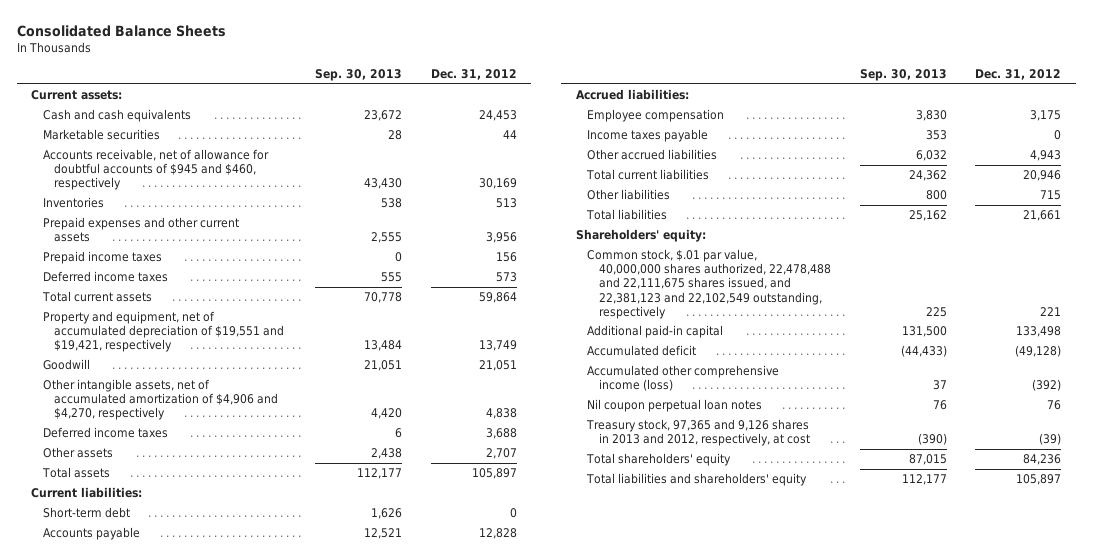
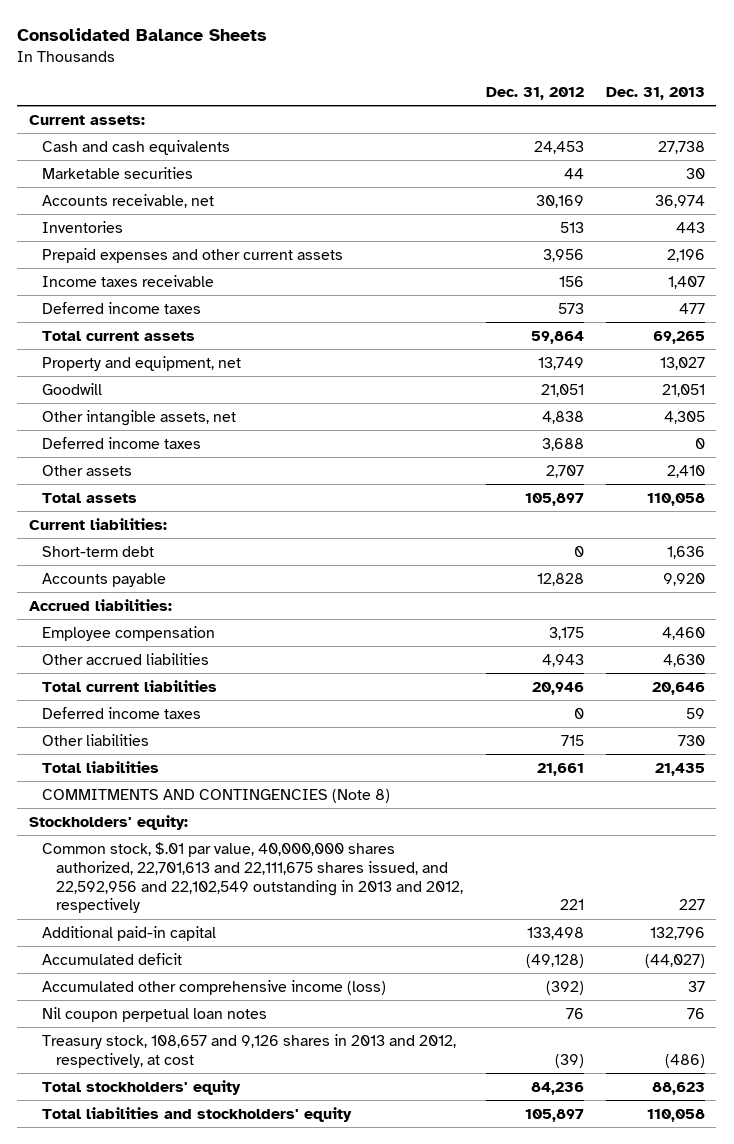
- | Sep. 30, 2013 | Dec. 31, 2012
+ | Dec. 31, 2012 | Dec. 31, 2013
- Accounts receivable, net of allowance for doubtful accounts of $945 and $460, respectively | 43,430 | 30,169
+ Accounts receivable, net | 30,169 | 36,974
- Prepaid income taxes | 0 | 156
+ Income taxes receivable | 156 | 1,407
- Property and equipment, net of accumulated depreciation of $19,551 and $19,421, respectively | 13,484 | 13,749
+ Property and equipment, net | 13,749 | 13,027
- Other intangible assets, net of accumulated amortization of $4,906 and $4,270, respectively | 4,420 | 4,838
+ Other intangible assets, net | 4,838 | 4,305
- Income taxes payable | 353 | 0
+ Deferred income taxes | 0 | 59
- Shareholders' equity:
- Common stock, $.01 par value, 40,000,000 shares authorized, 22,478,488 and 22,111,675 shares issued, and 22,381,123 and 22,102,549 outstanding, respectively | 225 | 221
+ COMMITMENTS AND CONTINGENCIES (Note 8)
+ Stockholders' equity:
+ Common stock, $.01 par value, 40,000,000 shares authorized, 22,701,613 and 22,111,675 shares issued, and 22,592,956 and 22,102,549 outstanding in 2013 and 2012, respectively | 221 | 227
- Treasury stock, 97,365 and 9,126 shares in 2013 and 2012, respectively, at cost | (390) | (39)
- Total shareholders' equity | 87,015 | 84,236
- Total liabilities and shareholders' equity | 112,177 | 105,897
+ Treasury stock, 108,657 and 9,126 shares in 2013 and 2012, respectively, at cost | (39) | (486)
+ Total stockholders' equity | 84,236 | 88,623
+ Total liabilities and stockholders' equity | 105,897 | 110,058

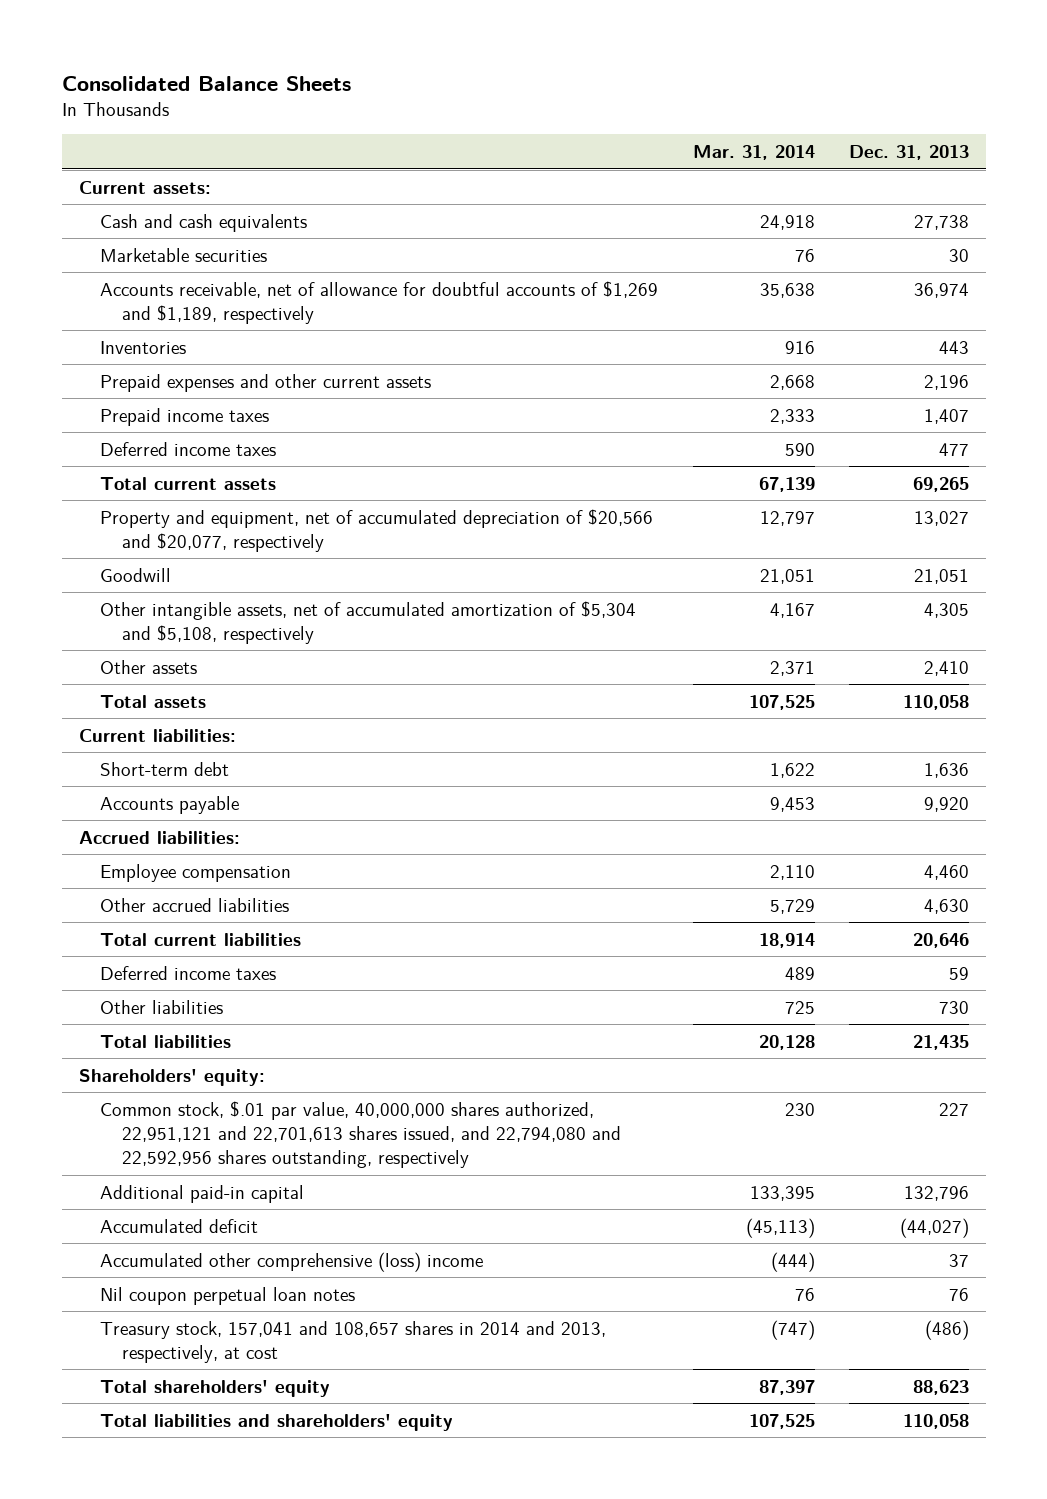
- | Dec. 31, 2012 | Dec. 31, 2013
+ | Mar. 31, 2014 | Dec. 31, 2013
- Accounts receivable, net | 30,169 | 36,974
+ Accounts receivable, net of allowance for doubtful accounts of $1,269 and $1,189, respectively | 35,638 | 36,974
- Income taxes receivable | 156 | 1,407
+ Prepaid income taxes | 2,333 | 1,407
- Property and equipment, net | 13,749 | 13,027
+ Property and equipment, net of accumulated depreciation of $20,566 and $20,077, respectively | 12,797 | 13,027
- Other intangible assets, net | 4,838 | 4,305
- Deferred income taxes | 3,688 | 0
+ Other intangible assets, net of accumulated amortization of $5,304 and $5,108, respectively | 4,167 | 4,305
- COMMITMENTS AND CONTINGENCIES (Note 8)
- Stockholders' equity:
- Common stock, $.01 par value, 40,000,000 shares authorized, 22,701,613 and 22,111,675 shares issued, and 22,592,956 and 22,102,549 outstanding in 2013 and 2012, respectively | 221 | 227
+ Shareholders' equity:
+ Common stock, $.01 par value, 40,000,000 shares authorized, 22,951,121 and 22,701,613 shares issued, and 22,794,080 and 22,592,956 shares outstanding, respectively | 230 | 227
- Accumulated other comprehensive income (loss) | (392) | 37
+ Accumulated other comprehensive (loss) income | (444) | 37
- Treasury stock, 108,657 and 9,126 shares in 2013 and 2012, respectively, at cost | (39) | (486)
- Total stockholders' equity | 84,236 | 88,623
- Total liabilities and stockholders' equity | 105,897 | 110,058
+ Treasury stock, 157,041 and 108,657 shares in 2014 and 2013, respectively, at cost | (747) | (486)
+ Total shareholders' equity | 87,397 | 88,623
+ Total liabilities and shareholders' equity | 107,525 | 110,058

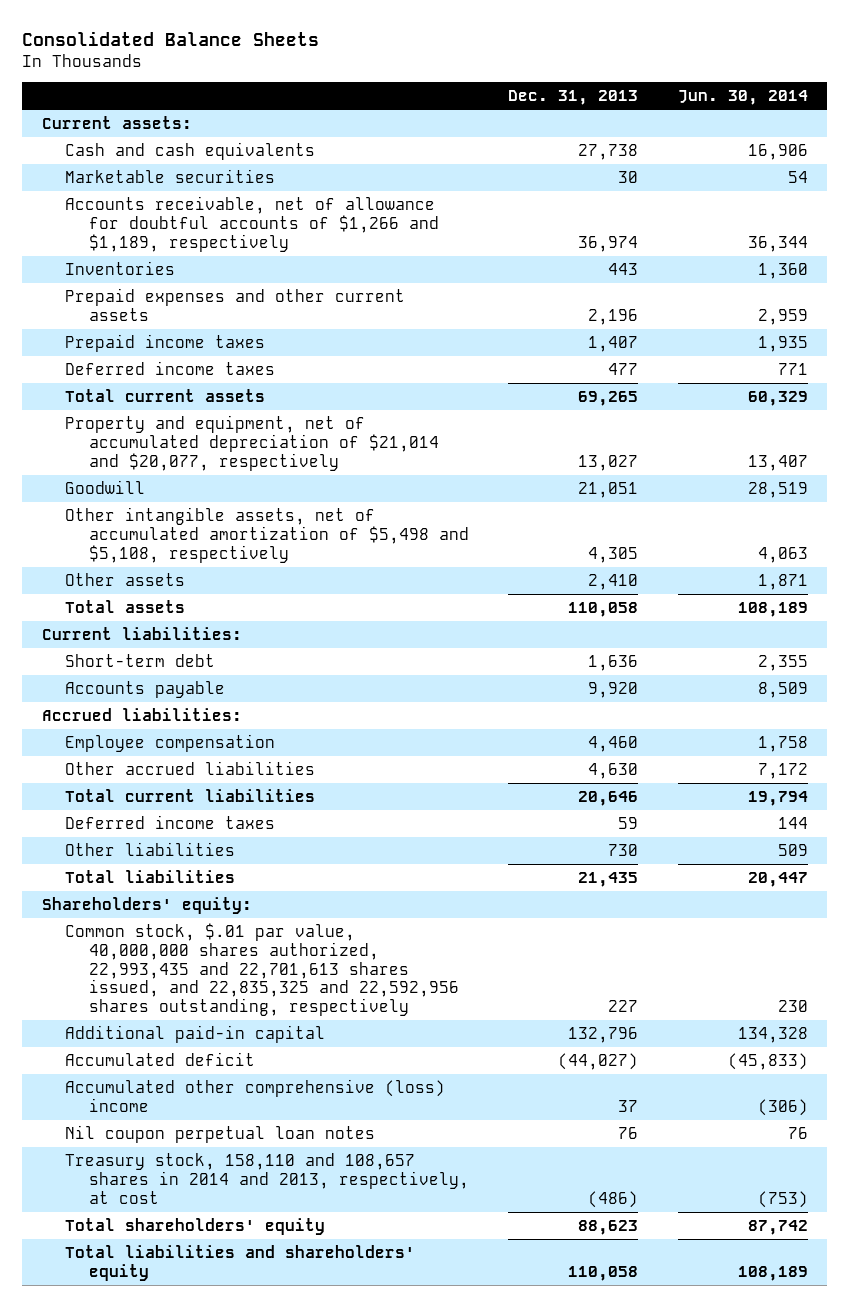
- | Mar. 31, 2014 | Dec. 31, 2013
+ | Dec. 31, 2013 | Jun. 30, 2014
- Accounts receivable, net of allowance for doubtful accounts of $1,269 and $1,189, respectively | 35,638 | 36,974
+ Accounts receivable, net of allowance for doubtful accounts of $1,266 and $1,189, respectively | 36,974 | 36,344
- Property and equipment, net of accumulated depreciation of $20,566 and $20,077, respectively | 12,797 | 13,027
+ Property and equipment, net of accumulated depreciation of $21,014 and $20,077, respectively | 13,027 | 13,407
- Other intangible assets, net of accumulated amortization of $5,304 and $5,108, respectively | 4,167 | 4,305
+ Other intangible assets, net of accumulated amortization of $5,498 and $5,108, respectively | 4,305 | 4,063
- Common stock, $.01 par value, 40,000,000 shares authorized, 22,951,121 and 22,701,613 shares issued, and 22,794,080 and 22,592,956 shares outstanding, respectively | 230 | 227
+ Common stock, $.01 par value, 40,000,000 shares authorized, 22,993,435 and 22,701,613 shares issued, and 22,835,325 and 22,592,956 shares outstanding, respectively | 227 | 230
- Treasury stock, 157,041 and 108,657 shares in 2014 and 2013, respectively, at cost | (747) | (486)
+ Treasury stock, 158,110 and 108,657 shares in 2014 and 2013, respectively, at cost | (486) | (753)

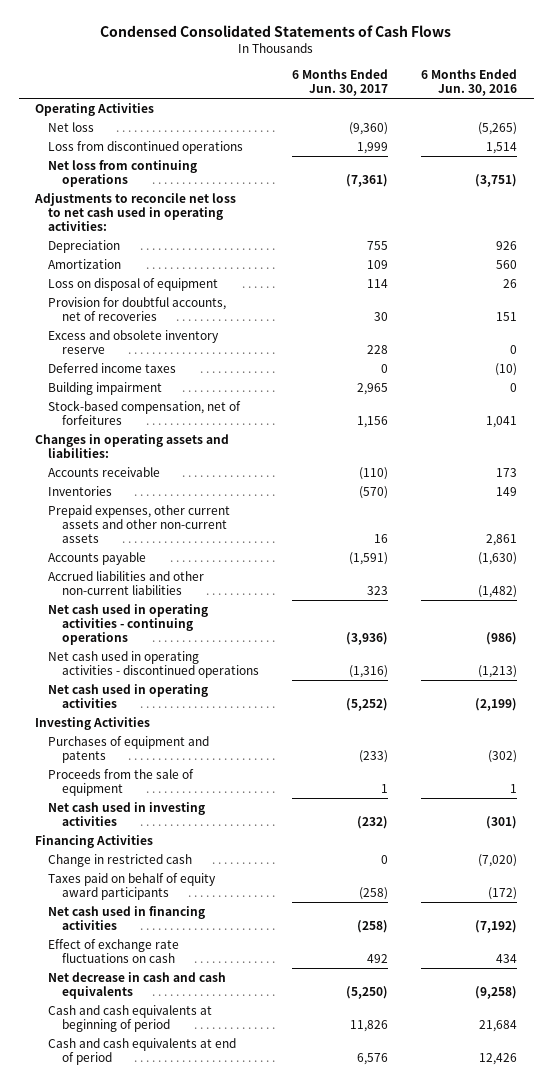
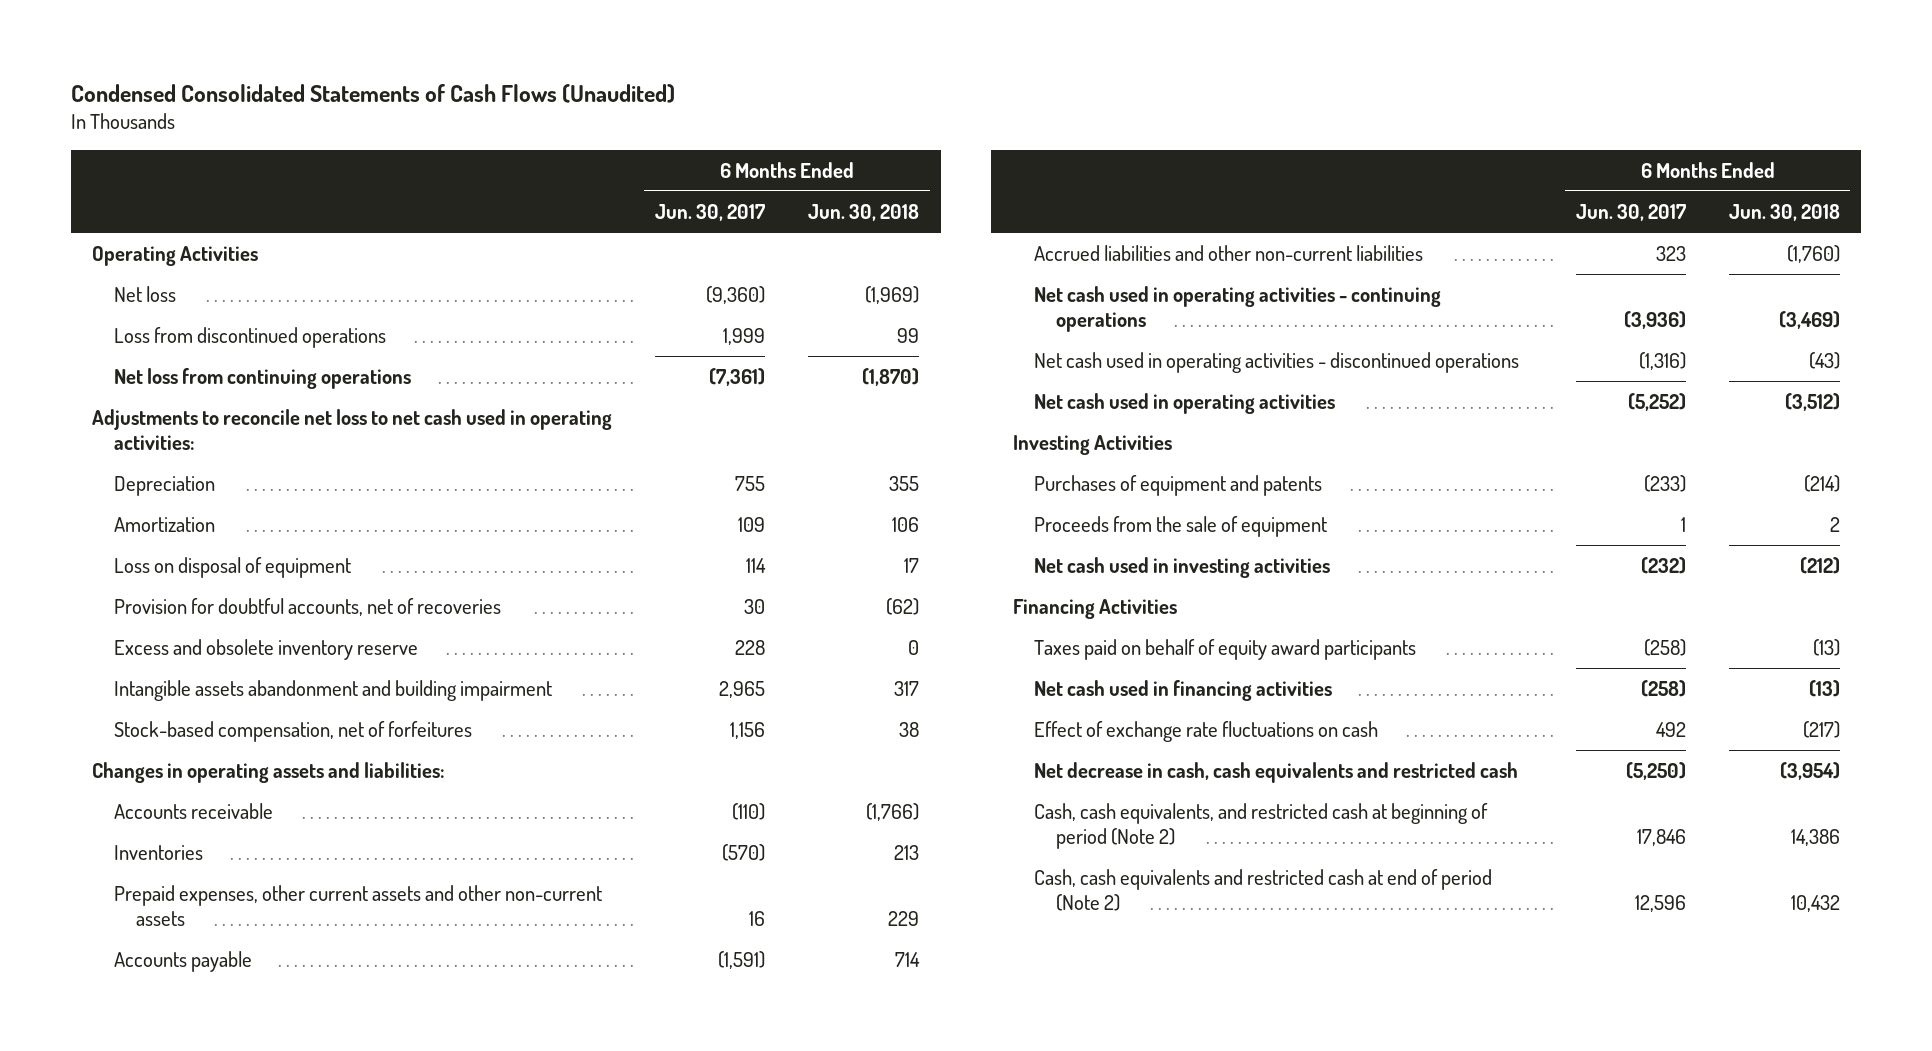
- Condensed Consolidated Statements of Cash Flows
+ Condensed Consolidated Statements of Cash Flows (Unaudited)
- | 6 Months Ended Jun. 30, 2017 | 6 Months Ended Jun. 30, 2016
+ | 6 Months Ended Jun. 30, 2017 | 6 Months Ended Jun. 30, 2018
- Deferred income taxes | 0 | (10)
- Building impairment | 2,965 | 0
+ Intangible assets abandonment and building impairment | 2,965 | 317
- Change in restricted cash | 0 | (7,020)
- Net decrease in cash and cash equivalents | (5,250) | (9,258)
- Cash and cash equivalents at beginning of period | 11,826 | 21,684
- Cash and cash equivalents at end of period | 6,576 | 12,426
+ Net decrease in cash, cash equivalents and restricted cash | (5,250) | (3,954)
+ Cash, cash equivalents, and restricted cash at beginning of period (Note 2) | 17,846 | 14,386
+ Cash, cash equivalents and restricted cash at end of period (Note 2) | 12,596 | 10,432

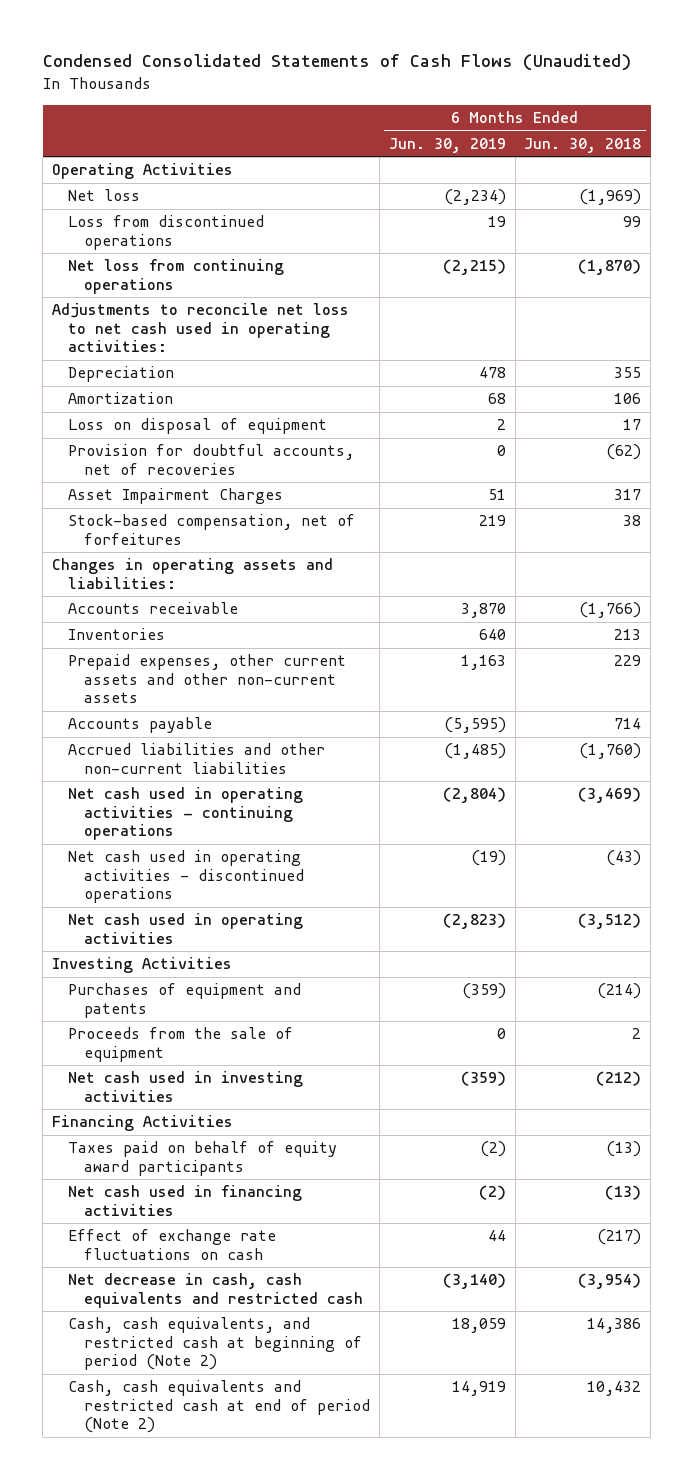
- | 6 Months Ended Jun. 30, 2017 | 6 Months Ended Jun. 30, 2018
+ | 6 Months Ended Jun. 30, 2019 | 6 Months Ended Jun. 30, 2018
- Excess and obsolete inventory reserve | 228 | 0
- Intangible assets abandonment and building impairment | 2,965 | 317
+ Asset Impairment Charges | 51 | 317

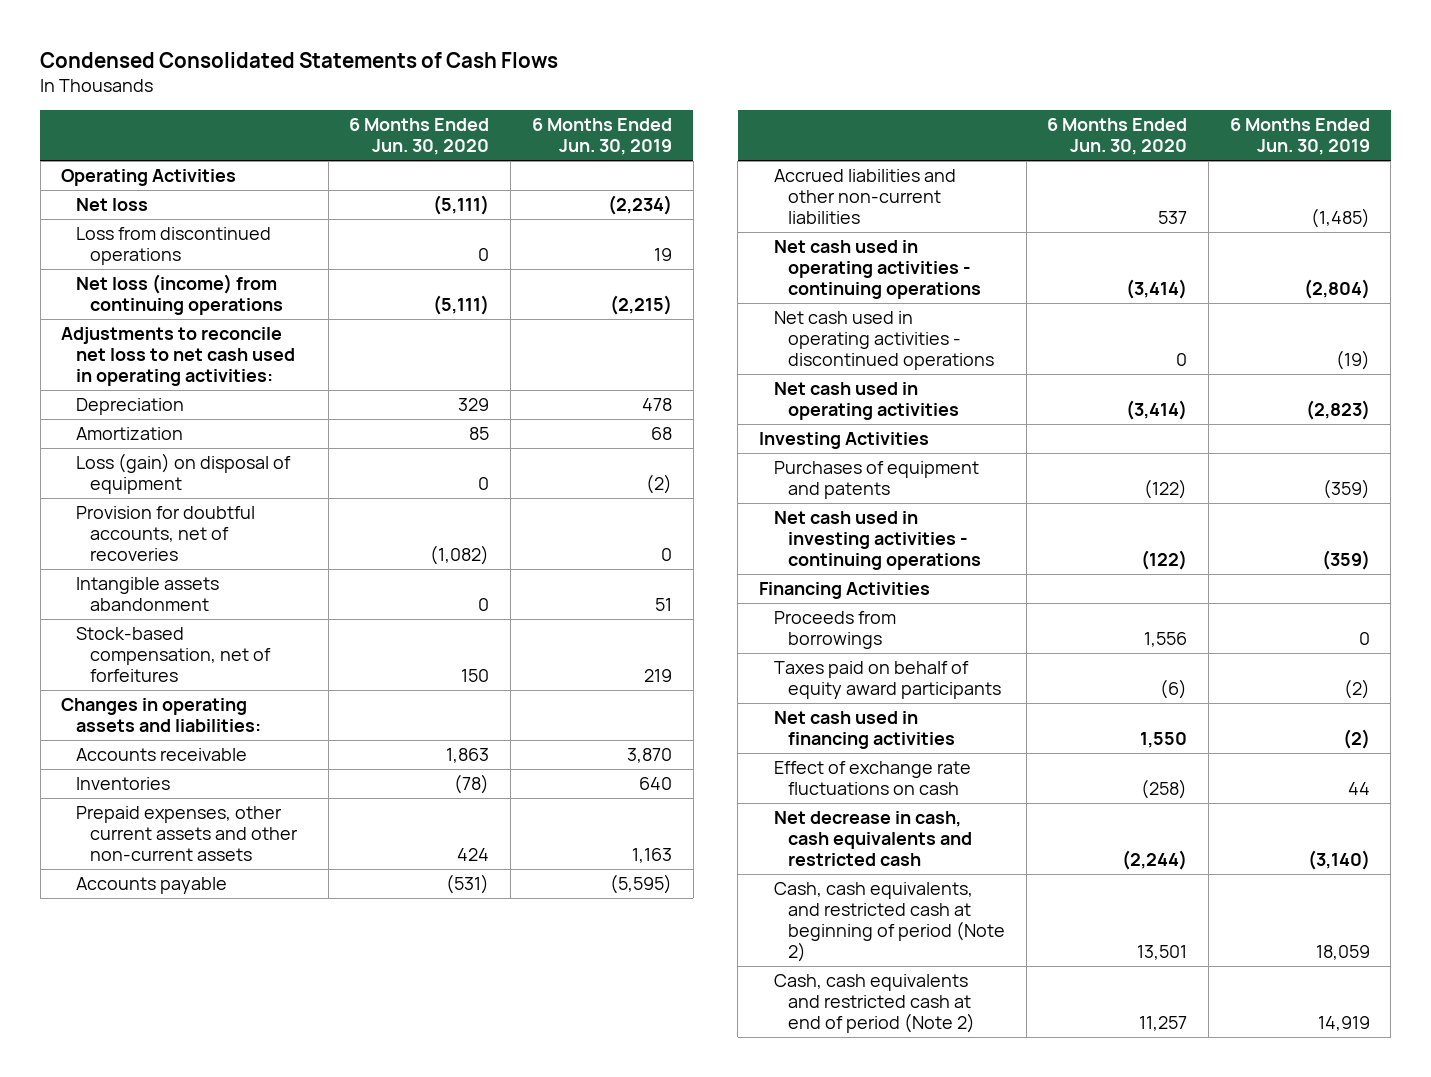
- Condensed Consolidated Statements of Cash Flows (Unaudited)
+ Condensed Consolidated Statements of Cash Flows
- | 6 Months Ended Jun. 30, 2019 | 6 Months Ended Jun. 30, 2018
+ | 6 Months Ended Jun. 30, 2020 | 6 Months Ended Jun. 30, 2019
- Net loss from continuing operations | (2,215) | (1,870)
+ Net loss (income) from continuing operations | (5,111) | (2,215)
- Loss on disposal of equipment | 2 | 17
+ Loss (gain) on disposal of equipment | 0 | (2)
- Asset Impairment Charges | 51 | 317
+ Intangible assets abandonment | 0 | 51
- Proceeds from the sale of equipment | 0 | 2
- Net cash used in investing activities | (359) | (212)
+ Net cash used in investing activities - continuing operations | (122) | (359)
+ Proceeds from borrowings | 1,556 | 0

